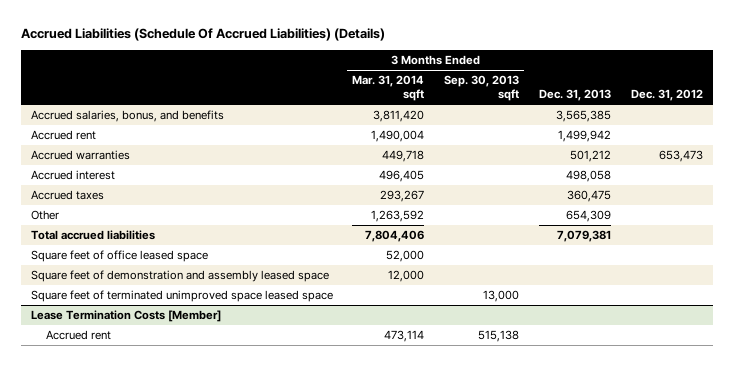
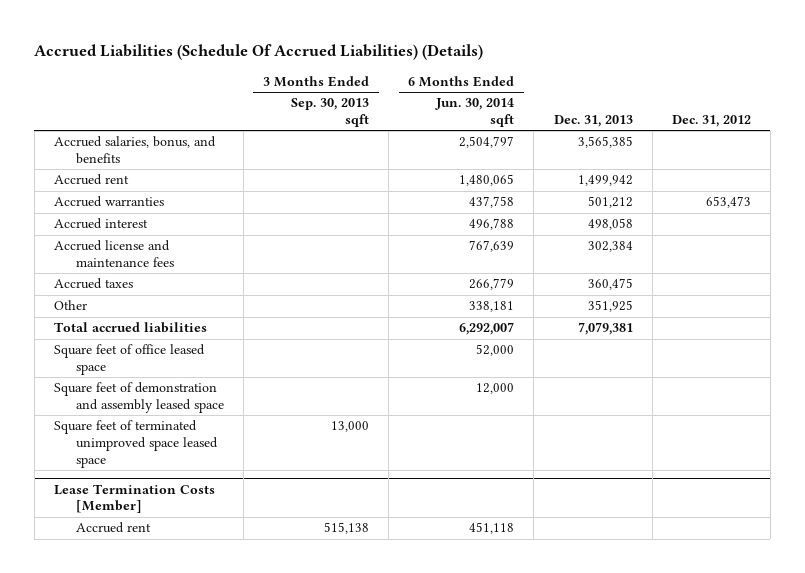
- | 3 Months Ended Mar. 31, 2014 sqft | 3 Months Ended Sep. 30, 2013 sqft | Dec. 31, 2013 | Dec. 31, 2012
+ | 3 Months Ended Sep. 30, 2013 sqft | 6 Months Ended Jun. 30, 2014 sqft | Dec. 31, 2013 | Dec. 31, 2012
+ Accrued license and maintenance fees | | 767,639 | 302,384 |
- Other | 1,263,592 | | 654,309 |
+ Other | | 338,181 | 351,925 |

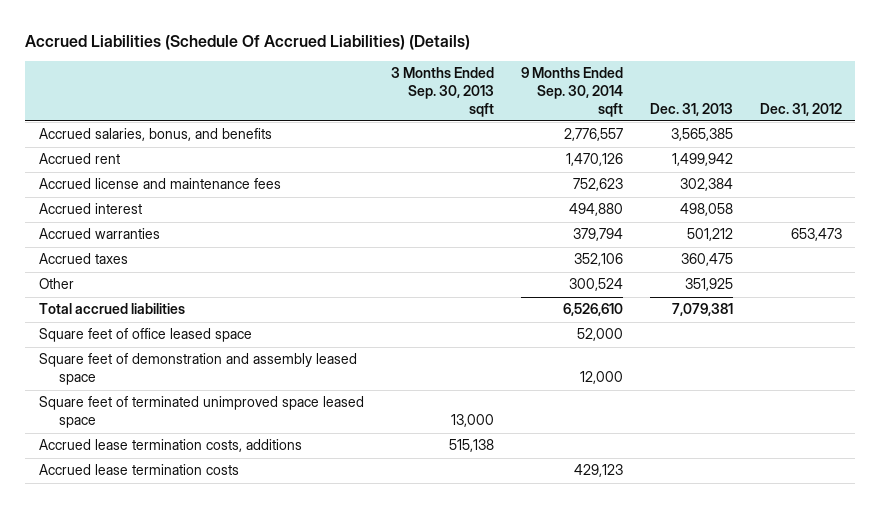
- | 3 Months Ended Sep. 30, 2013 sqft | 6 Months Ended Jun. 30, 2014 sqft | Dec. 31, 2013 | Dec. 31, 2012
+ | 3 Months Ended Sep. 30, 2013 sqft | 9 Months Ended Sep. 30, 2014 sqft | Dec. 31, 2013 | Dec. 31, 2012
moved down: Accrued interest | | 494,880 | 498,058 |
moved down: Accrued warranties | | 379,794 | 501,212 | 653,473
- Lease Termination Costs [Member]
- Accrued rent | 515,138 | 451,118 | |
+ Accrued lease termination costs, additions | 515,138 | | |
+ Accrued lease termination costs | | 429,123 | |

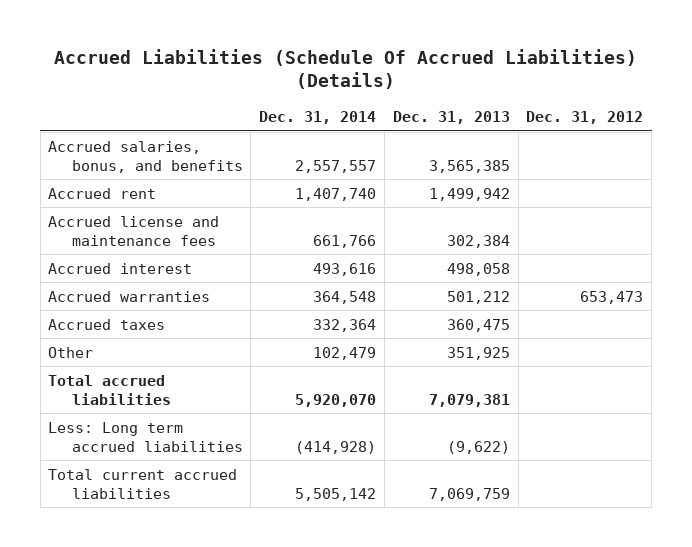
- | 3 Months Ended Sep. 30, 2013 sqft | 9 Months Ended Sep. 30, 2014 sqft | Dec. 31, 2013 | Dec. 31, 2012
+ | Dec. 31, 2014 | Dec. 31, 2013 | Dec. 31, 2012
- Square feet of office leased space | | 52,000 | |
- Square feet of demonstration and assembly leased space | | 12,000 | |
- Square feet of terminated unimproved space leased space | 13,000 | | |
- Accrued lease termination costs, additions | 515,138 | | |
- Accrued lease termination costs | | 429,123 | |
+ Less: Long term accrued liabilities | (414,928) | (9,622) |
+ Total current accrued liabilities | 5,505,142 | 7,069,759 |

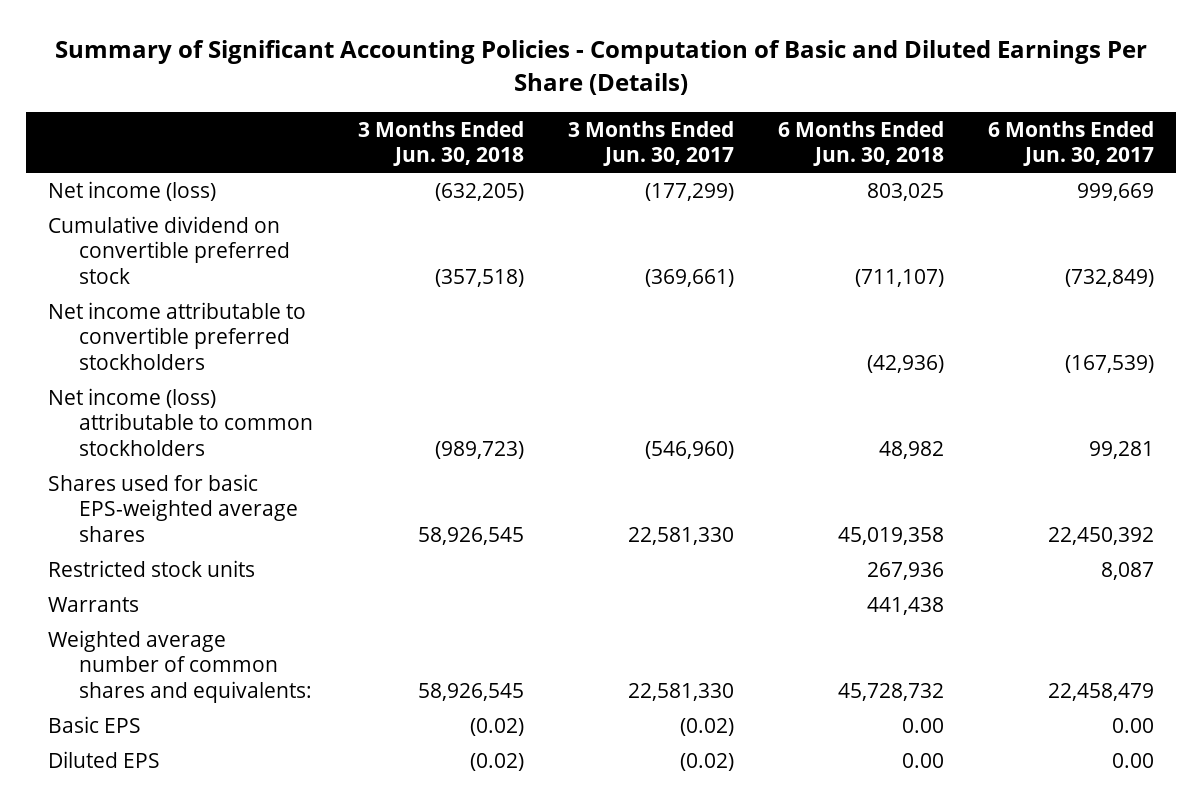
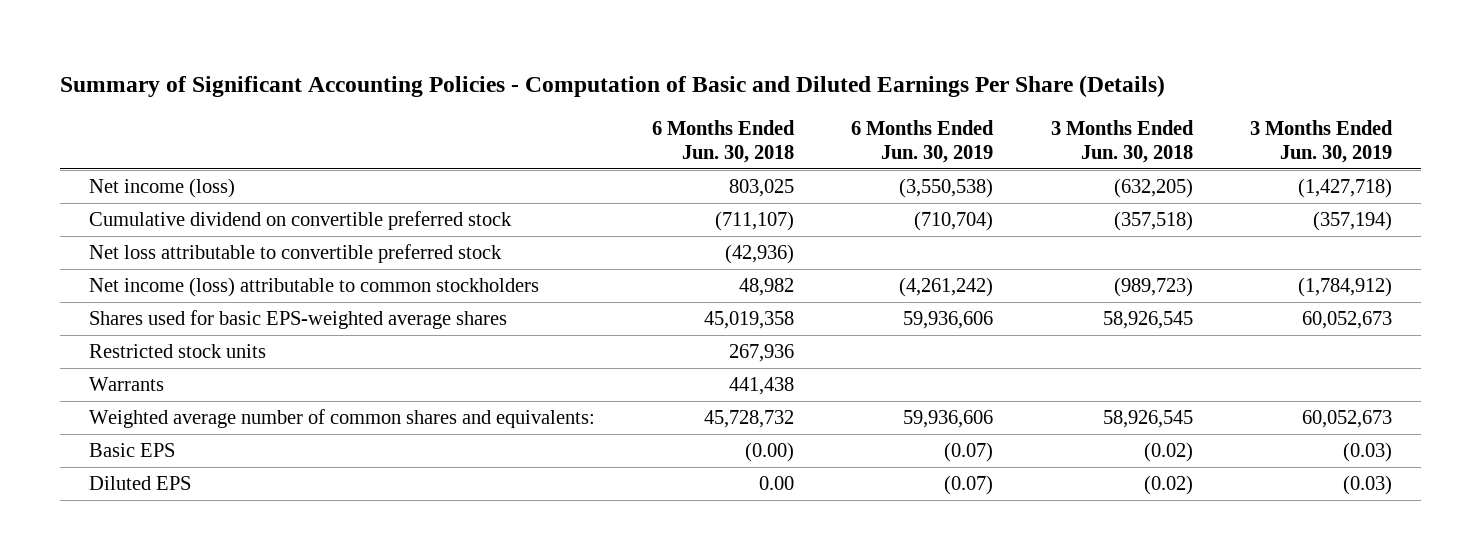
- | 3 Months Ended Jun. 30, 2018 | 3 Months Ended Jun. 30, 2017 | 6 Months Ended Jun. 30, 2018 | 6 Months Ended Jun. 30, 2017
+ | 6 Months Ended Jun. 30, 2018 | 6 Months Ended Jun. 30, 2019 | 3 Months Ended Jun. 30, 2018 | 3 Months Ended Jun. 30, 2019
- Net income attributable to convertible preferred stockholders | | | (42,936) | (167,539)
+ Net loss attributable to convertible preferred stock | (42,936) | | |
- Basic EPS | (0.02) | (0.02) | 0.00 | 0.00
+ Basic EPS | (0.00) | (0.07) | (0.02) | (0.03)

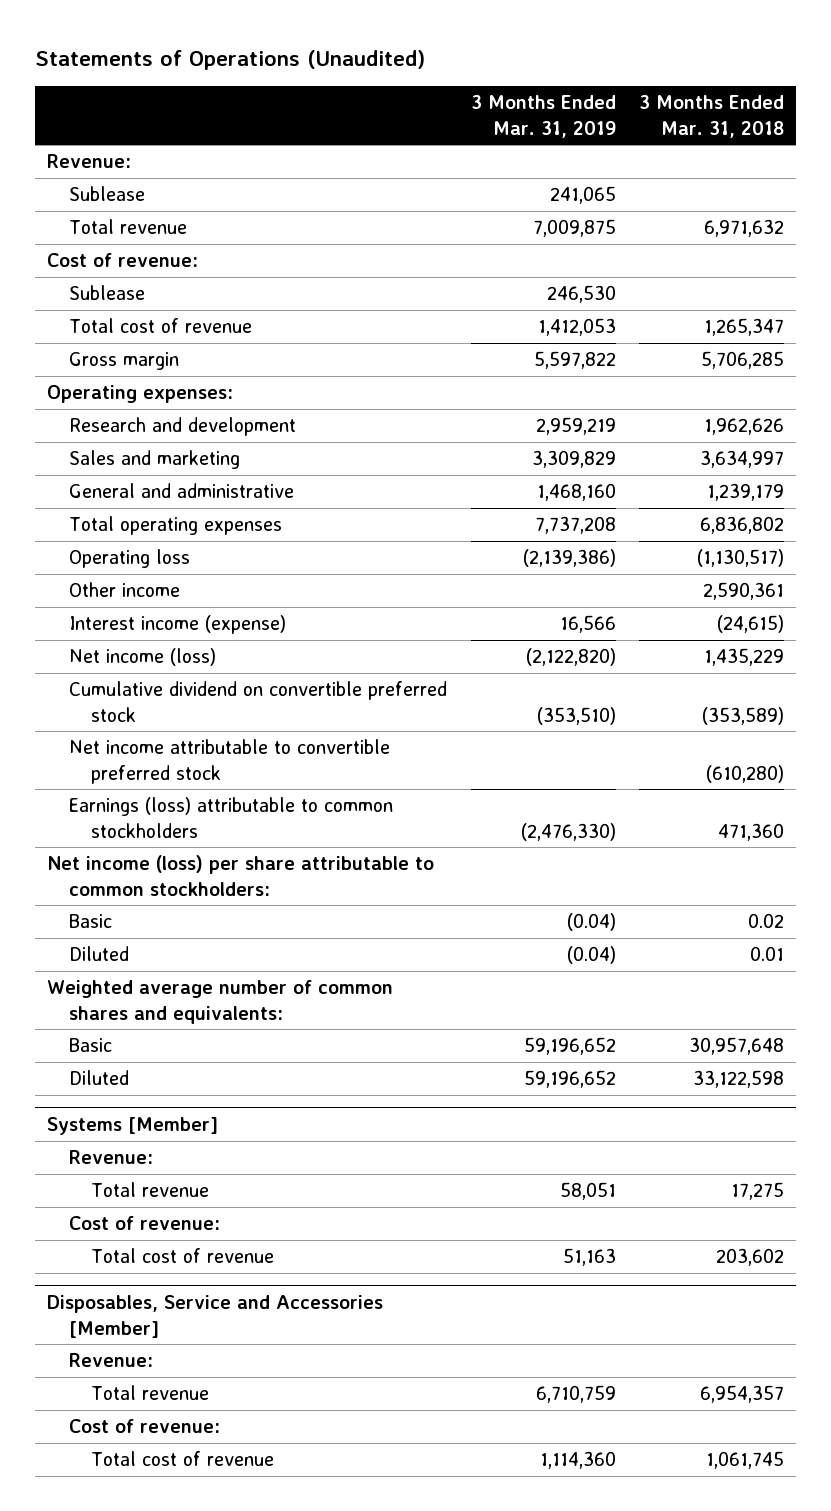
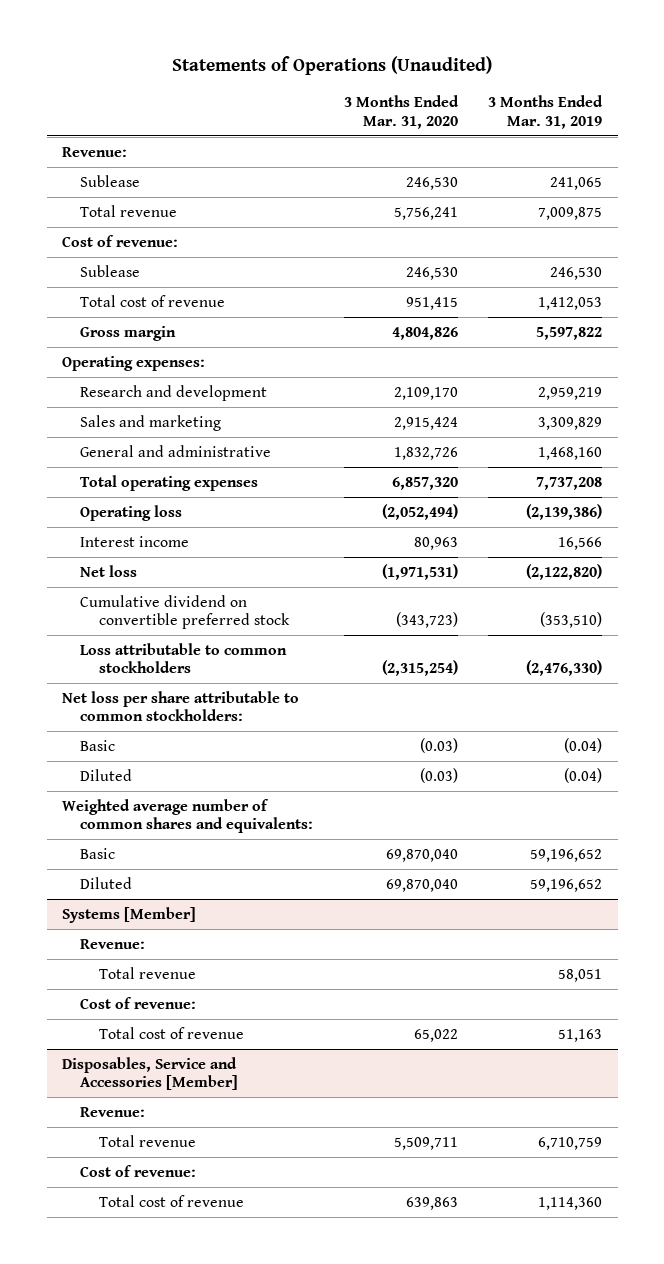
- | 3 Months Ended Mar. 31, 2019 | 3 Months Ended Mar. 31, 2018
+ | 3 Months Ended Mar. 31, 2020 | 3 Months Ended Mar. 31, 2019
- Other income | | 2,590,361
- Interest income (expense) | 16,566 | (24,615)
- Net income (loss) | (2,122,820) | 1,435,229
+ Interest income | 80,963 | 16,566
+ Net loss | (1,971,531) | (2,122,820)
- Net income attributable to convertible preferred stock | | (610,280)
- Earnings (loss) attributable to common stockholders | (2,476,330) | 471,360
- Net income (loss) per share attributable to common stockholders:
+ Loss attributable to common stockholders | (2,315,254) | (2,476,330)
+ Net loss per share attributable to common stockholders:

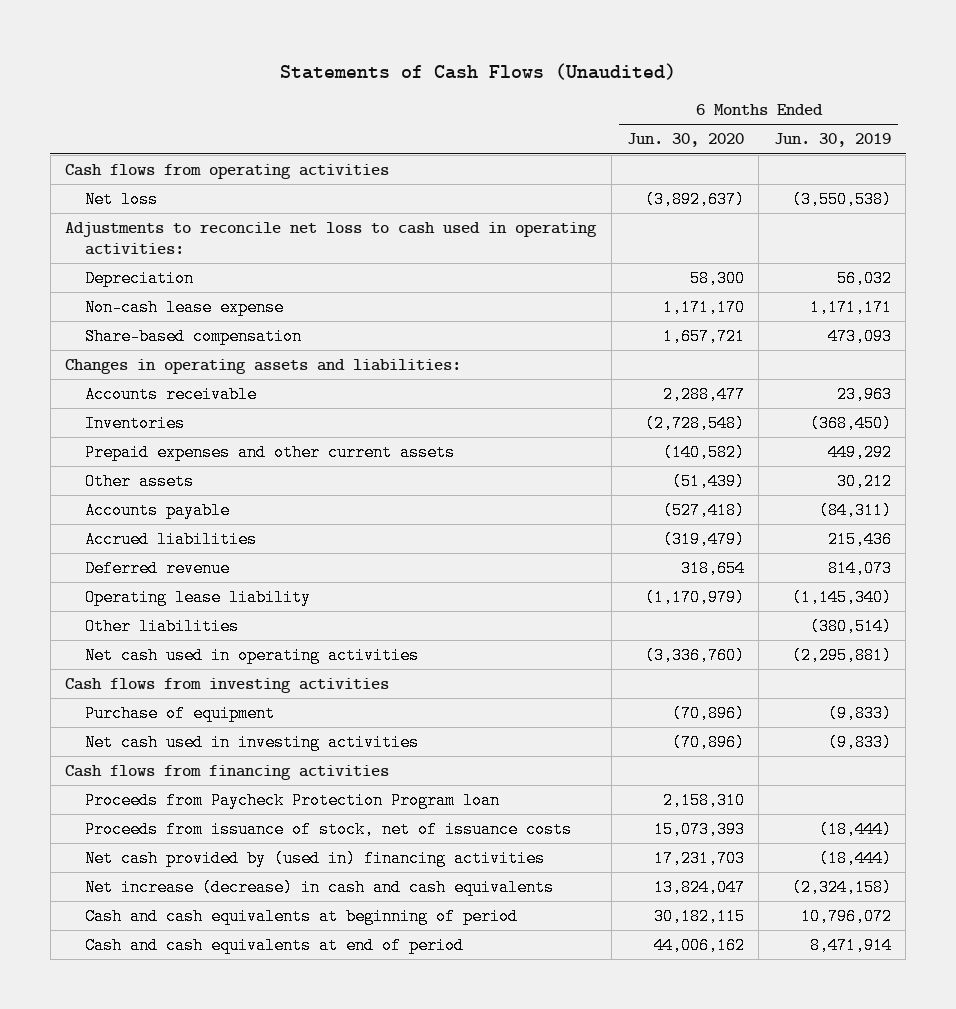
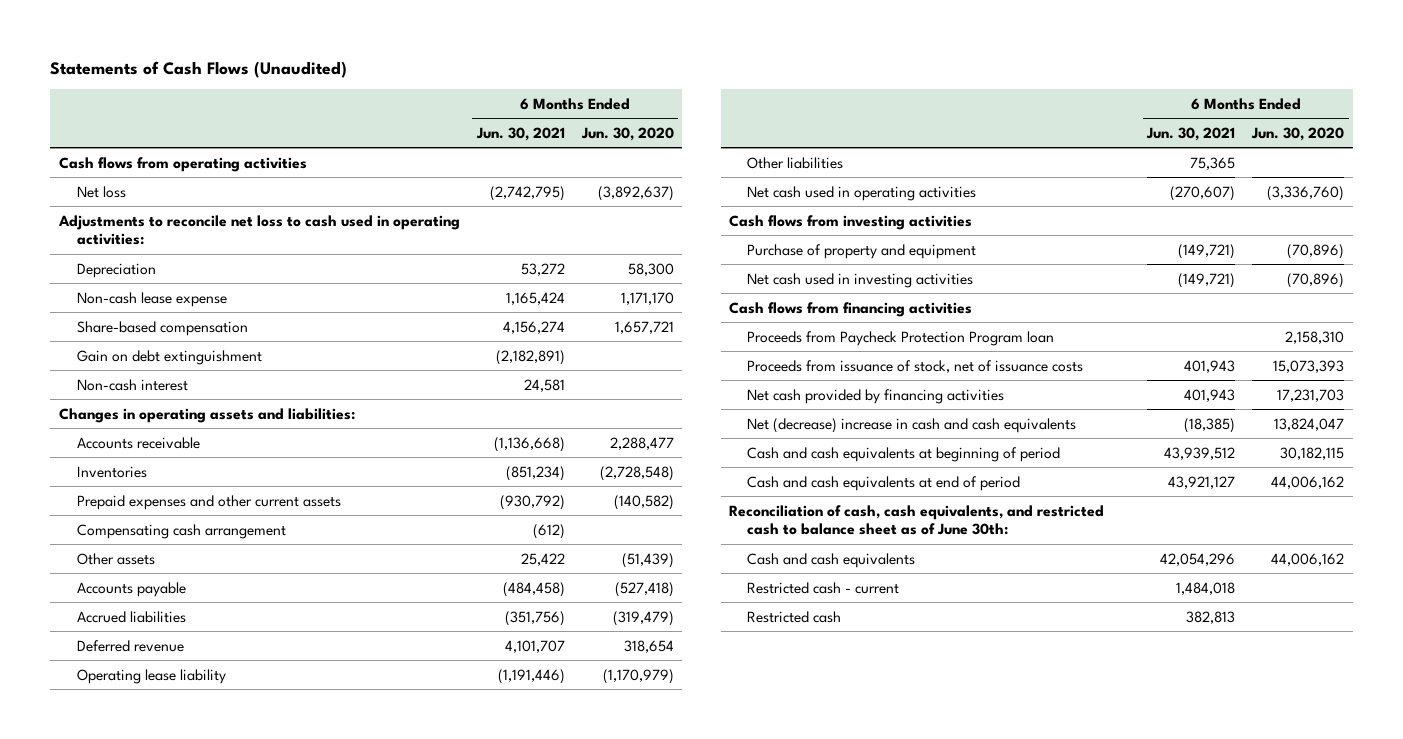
- | 6 Months Ended Jun. 30, 2020 | 6 Months Ended Jun. 30, 2019
+ | 6 Months Ended Jun. 30, 2021 | 6 Months Ended Jun. 30, 2020
+ Gain on debt extinguishment | (2,182,891) |
+ Non-cash interest | 24,581 |
+ Compensating cash arrangement | (612) |
- Purchase of equipment | (70,896) | (9,833)
+ Purchase of property and equipment | (149,721) | (70,896)
- Net cash provided by (used in) financing activities | 17,231,703 | (18,444)
- Net increase (decrease) in cash and cash equivalents | 13,824,047 | (2,324,158)
+ Net cash provided by financing activities | 401,943 | 17,231,703
+ Net (decrease) increase in cash and cash equivalents | (18,385) | 13,824,047
+ Reconciliation of cash, cash equivalents, and restricted cash to balance sheet as of June 30th:
+ Cash and cash equivalents | 42,054,296 | 44,006,162
+ Restricted cash - current | 1,484,018 |
+ Restricted cash | 382,813 |

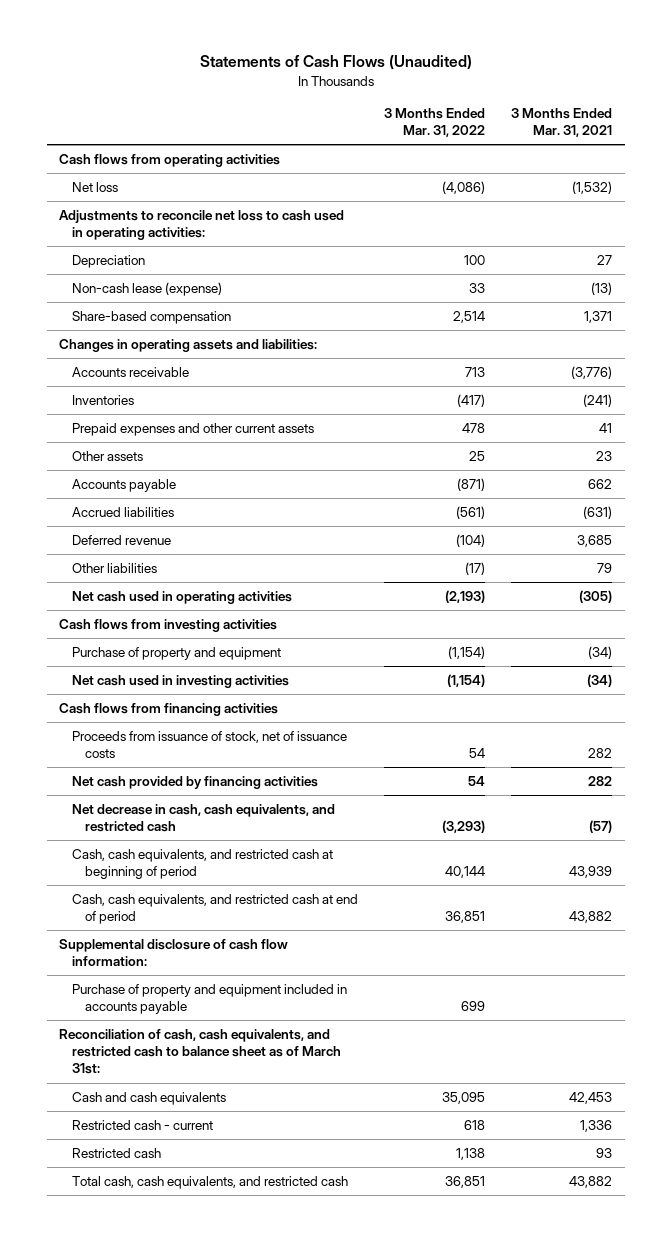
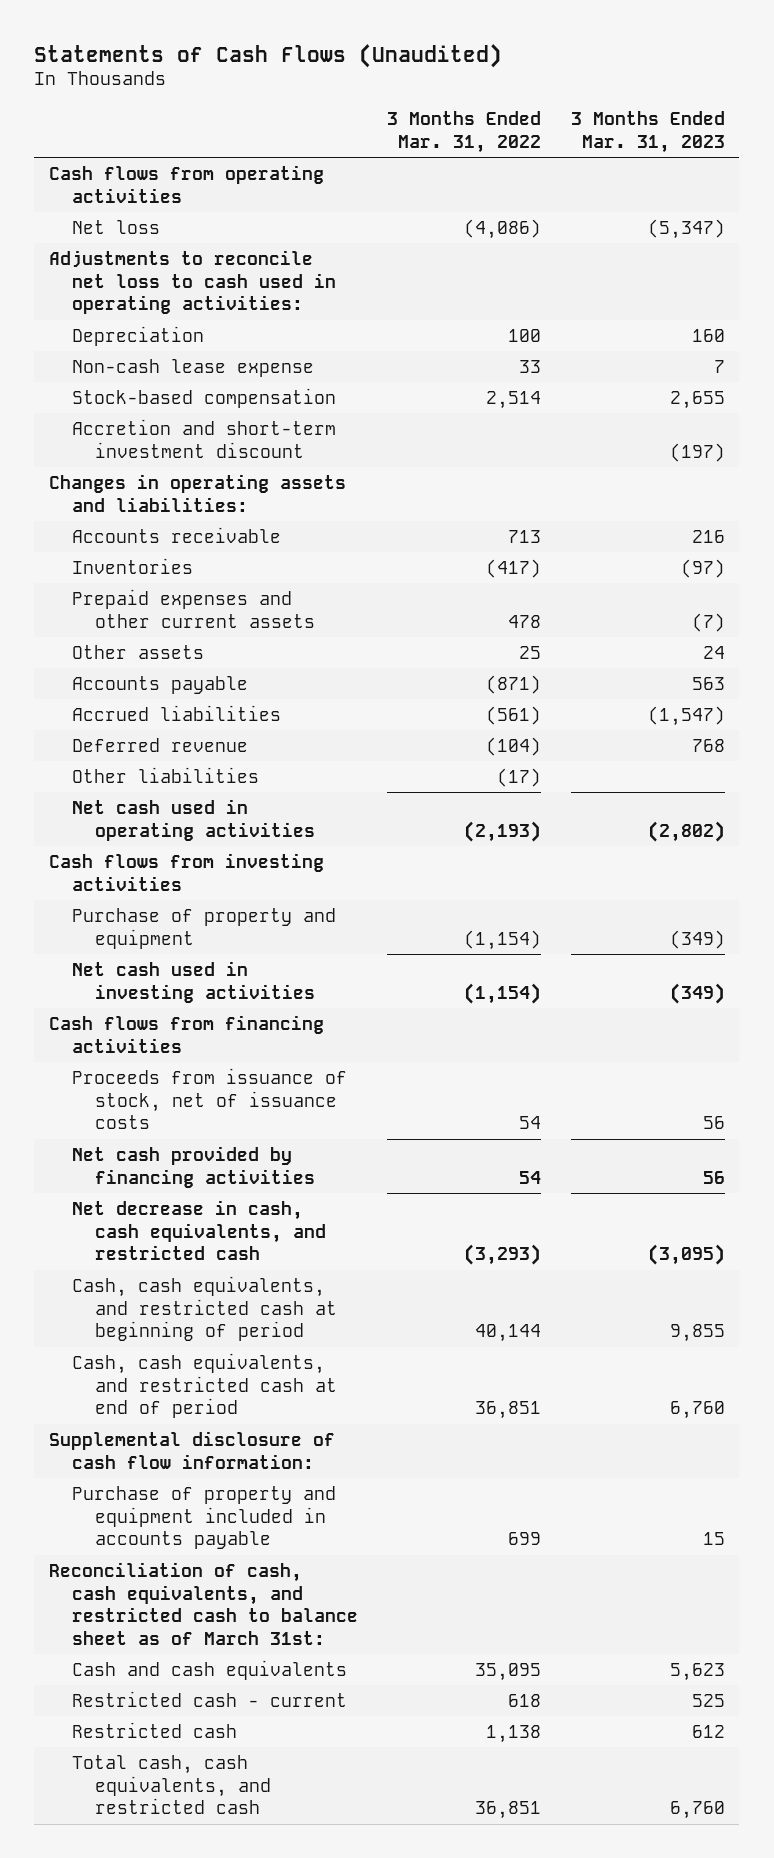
- | 3 Months Ended Mar. 31, 2022 | 3 Months Ended Mar. 31, 2021
+ | 3 Months Ended Mar. 31, 2022 | 3 Months Ended Mar. 31, 2023
- Non-cash lease (expense) | 33 | (13)
- Share-based compensation | 2,514 | 1,371
+ Non-cash lease expense | 33 | 7
+ Stock-based compensation | 2,514 | 2,655
+ Accretion and short-term investment discount | | (197)

